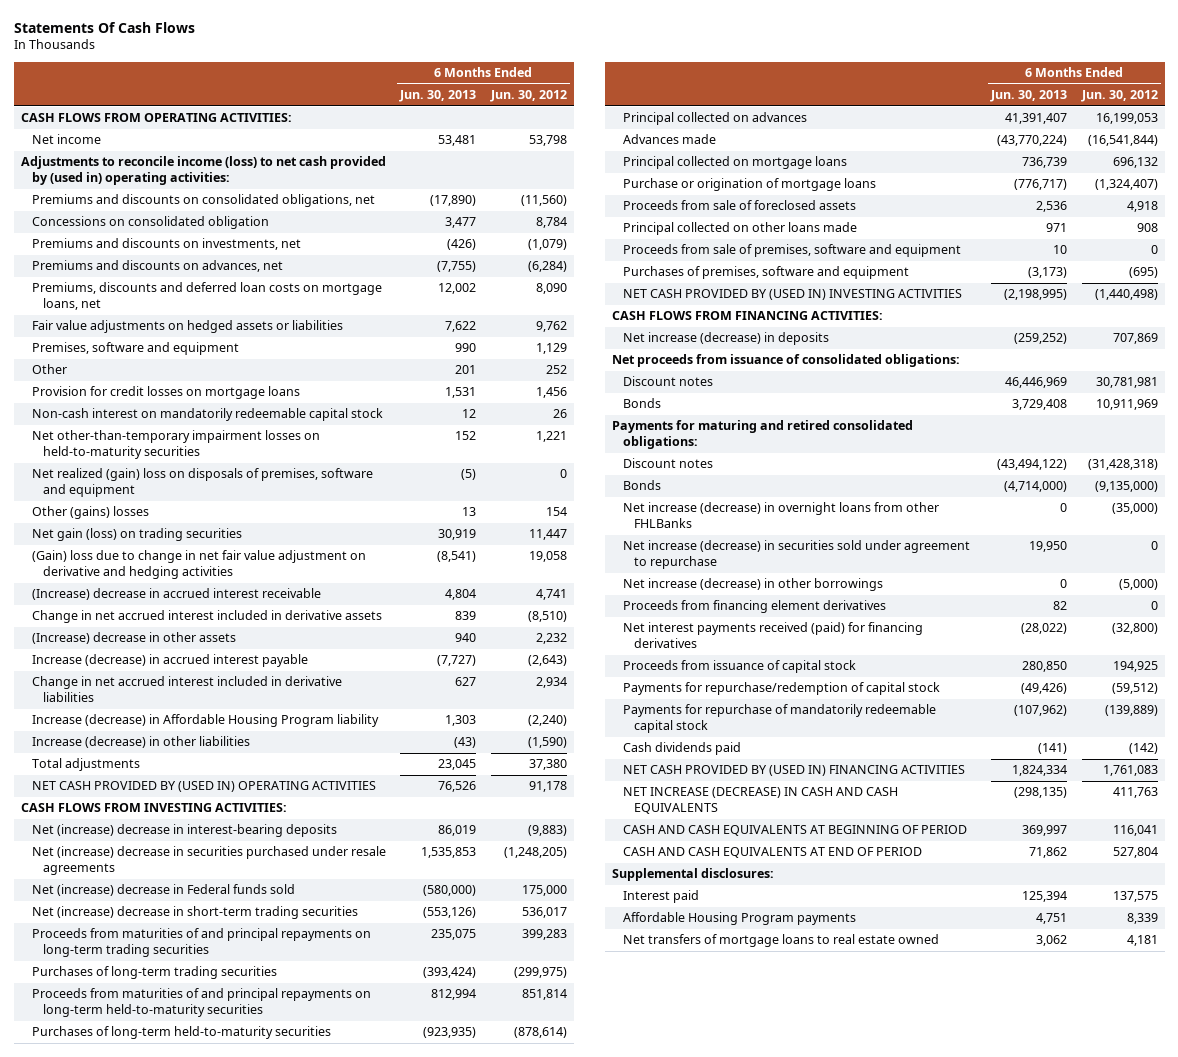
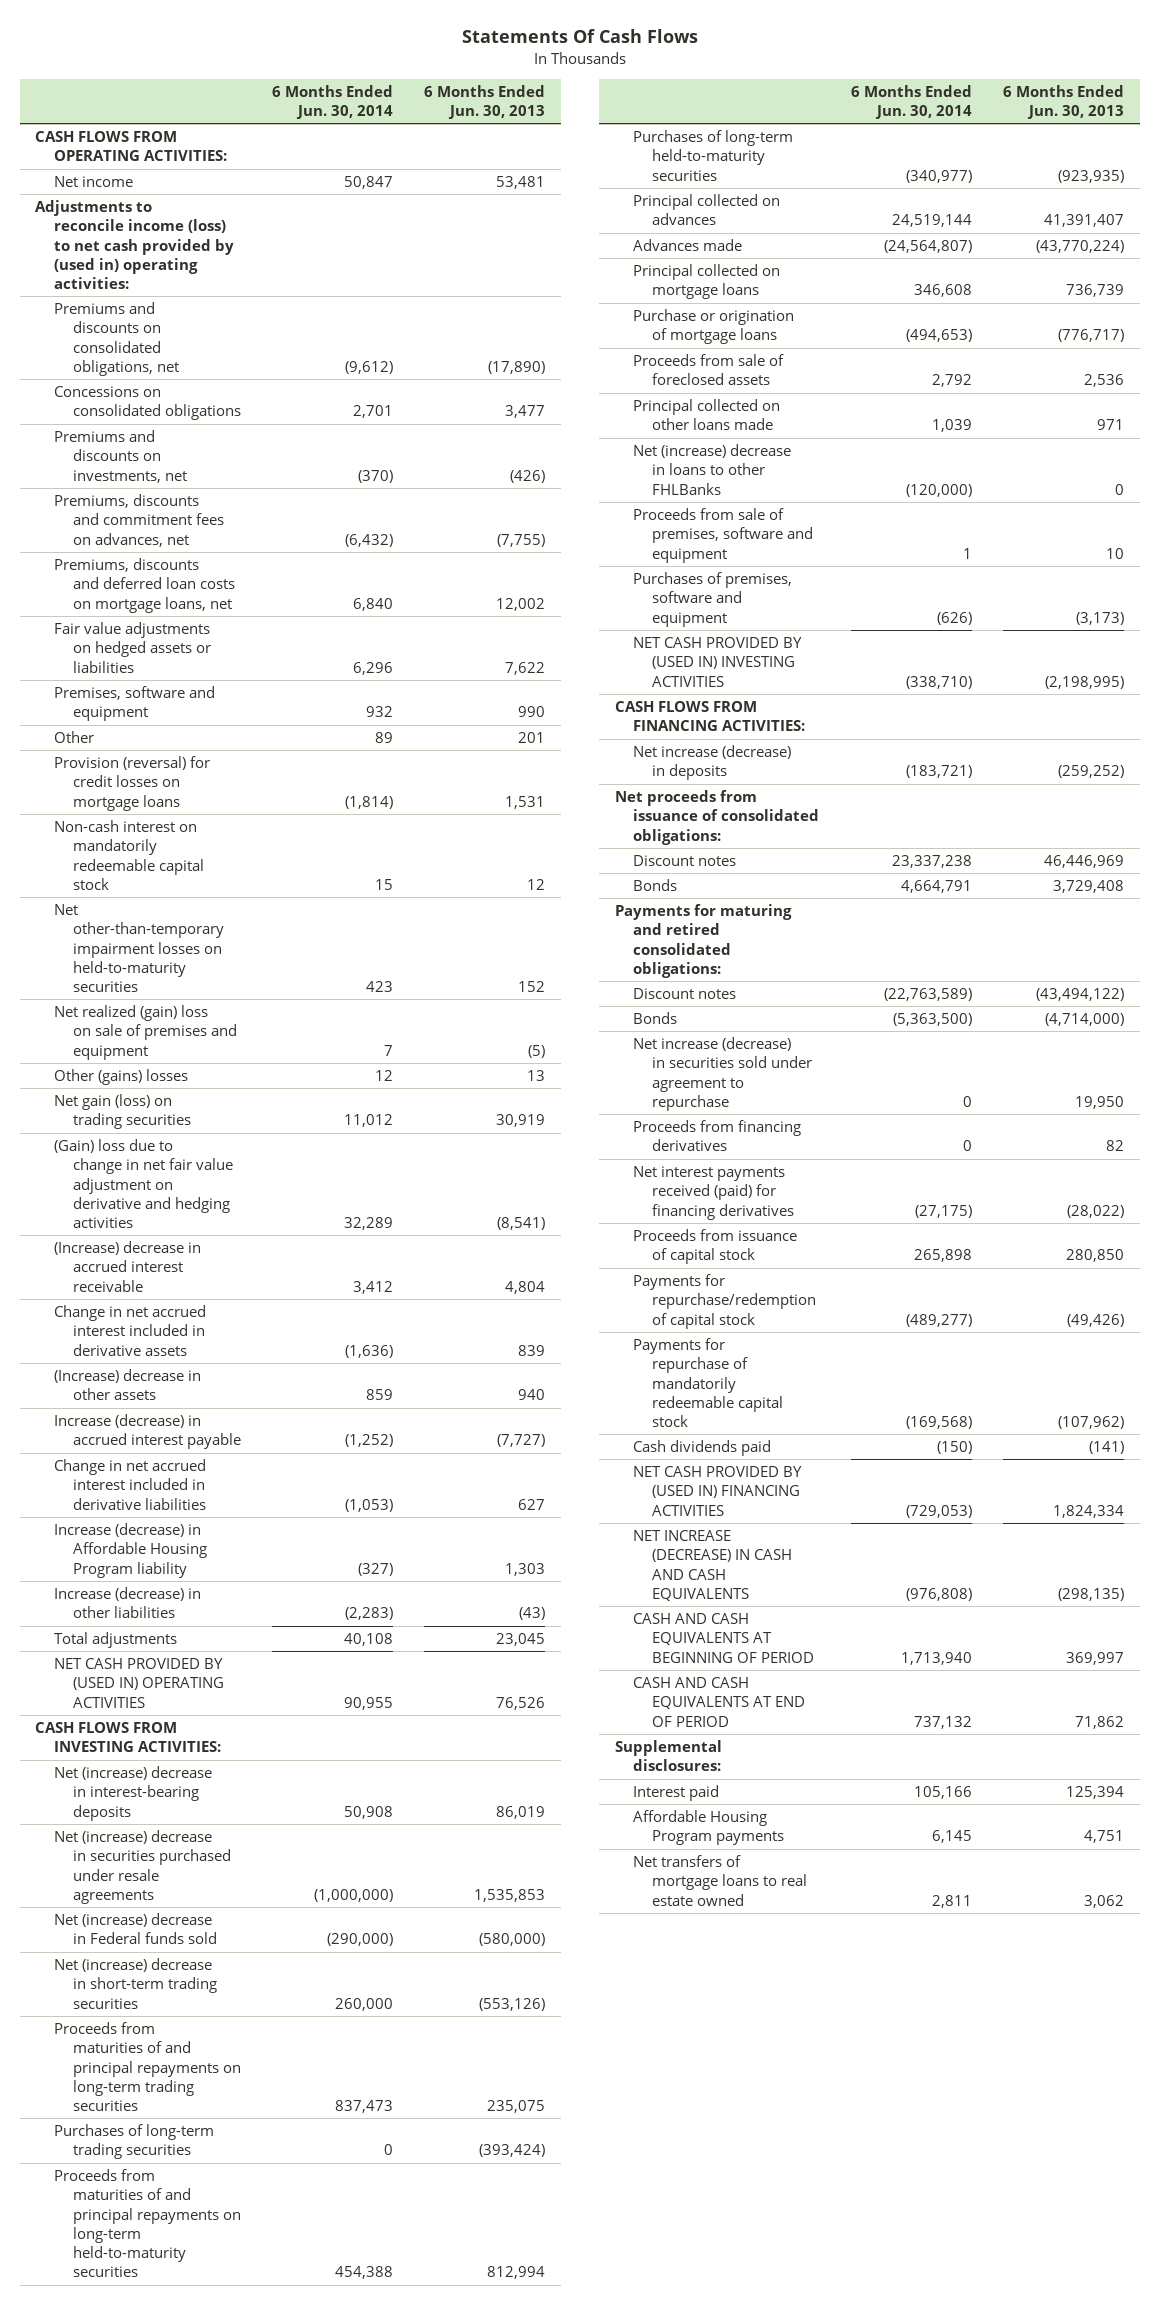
- | 6 Months Ended Jun. 30, 2013 | 6 Months Ended Jun. 30, 2012
+ | 6 Months Ended Jun. 30, 2014 | 6 Months Ended Jun. 30, 2013
- Concessions on consolidated obligation | 3,477 | 8,784
+ Concessions on consolidated obligations | 2,701 | 3,477
- Premiums and discounts on advances, net | (7,755) | (6,284)
+ Premiums, discounts and commitment fees on advances, net | (6,432) | (7,755)
- Provision for credit losses on mortgage loans | 1,531 | 1,456
+ Provision (reversal) for credit losses on mortgage loans | (1,814) | 1,531
- Net realized (gain) loss on disposals of premises, software and equipment | (5) | 0
+ Net realized (gain) loss on sale of premises and equipment | 7 | (5)
+ Net (increase) decrease in loans to other FHLBanks | (120,000) | 0
- Net increase (decrease) in overnight loans from other FHLBanks | 0 | (35,000)
- Net increase (decrease) in other borrowings | 0 | (5,000)
- Proceeds from financing element derivatives | 82 | 0
+ Proceeds from financing derivatives | 0 | 82

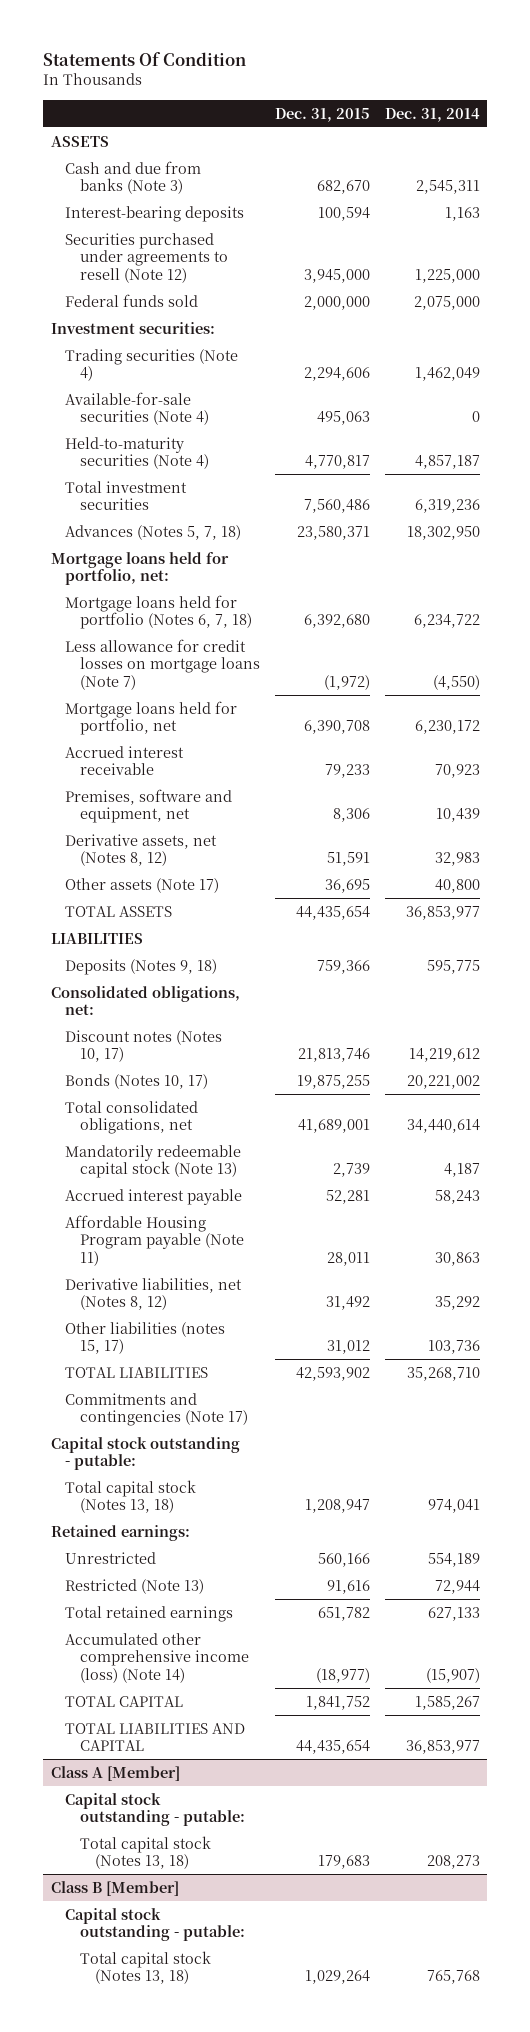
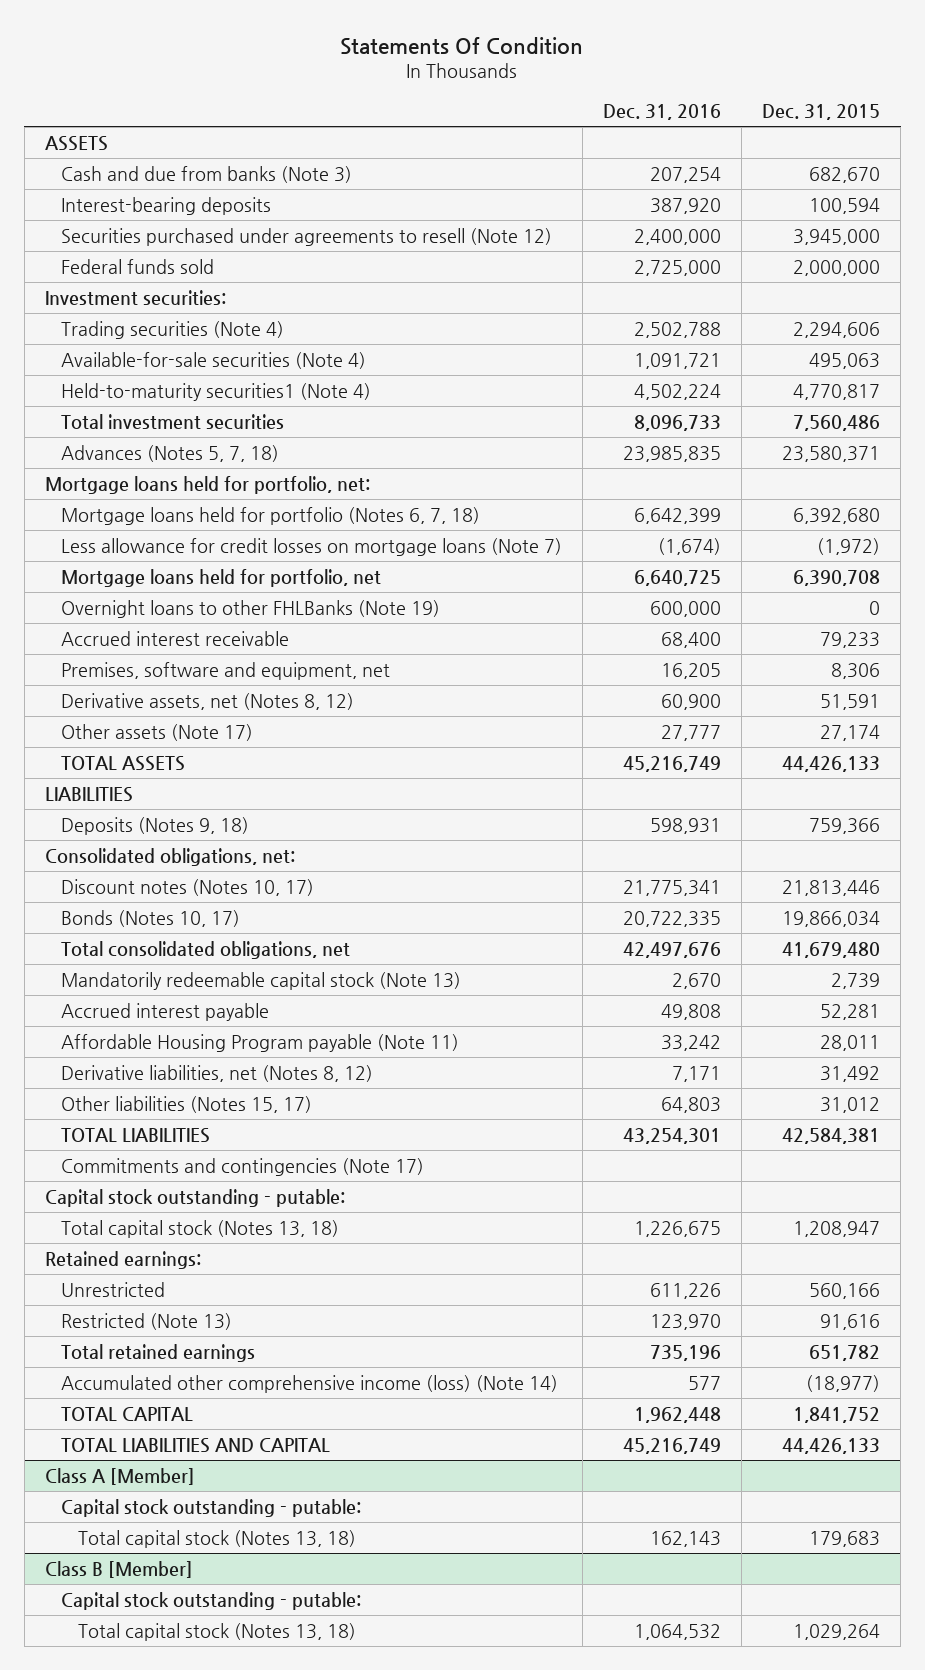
- | Dec. 31, 2015 | Dec. 31, 2014
+ | Dec. 31, 2016 | Dec. 31, 2015
- Held-to-maturity securities (Note 4) | 4,770,817 | 4,857,187
+ Held-to-maturity securities1 (Note 4) | 4,502,224 | 4,770,817
+ Overnight loans to other FHLBanks (Note 19) | 600,000 | 0
- Other assets (Note 17) | 36,695 | 40,800
- TOTAL ASSETS | 44,435,654 | 36,853,977
+ Other assets (Note 17) | 27,777 | 27,174
+ TOTAL ASSETS | 45,216,749 | 44,426,133
- Discount notes (Notes 10, 17) | 21,813,746 | 14,219,612
- Bonds (Notes 10, 17) | 19,875,255 | 20,221,002
- Total consolidated obligations, net | 41,689,001 | 34,440,614
+ Discount notes (Notes 10, 17) | 21,775,341 | 21,813,446
+ Bonds (Notes 10, 17) | 20,722,335 | 19,866,034
+ Total consolidated obligations, net | 42,497,676 | 41,679,480
- Other liabilities (notes 15, 17) | 31,012 | 103,736
- TOTAL LIABILITIES | 42,593,902 | 35,268,710
+ Other liabilities (Notes 15, 17) | 64,803 | 31,012
+ TOTAL LIABILITIES | 43,254,301 | 42,584,381
- TOTAL LIABILITIES AND CAPITAL | 44,435,654 | 36,853,977
+ TOTAL LIABILITIES AND CAPITAL | 45,216,749 | 44,426,133

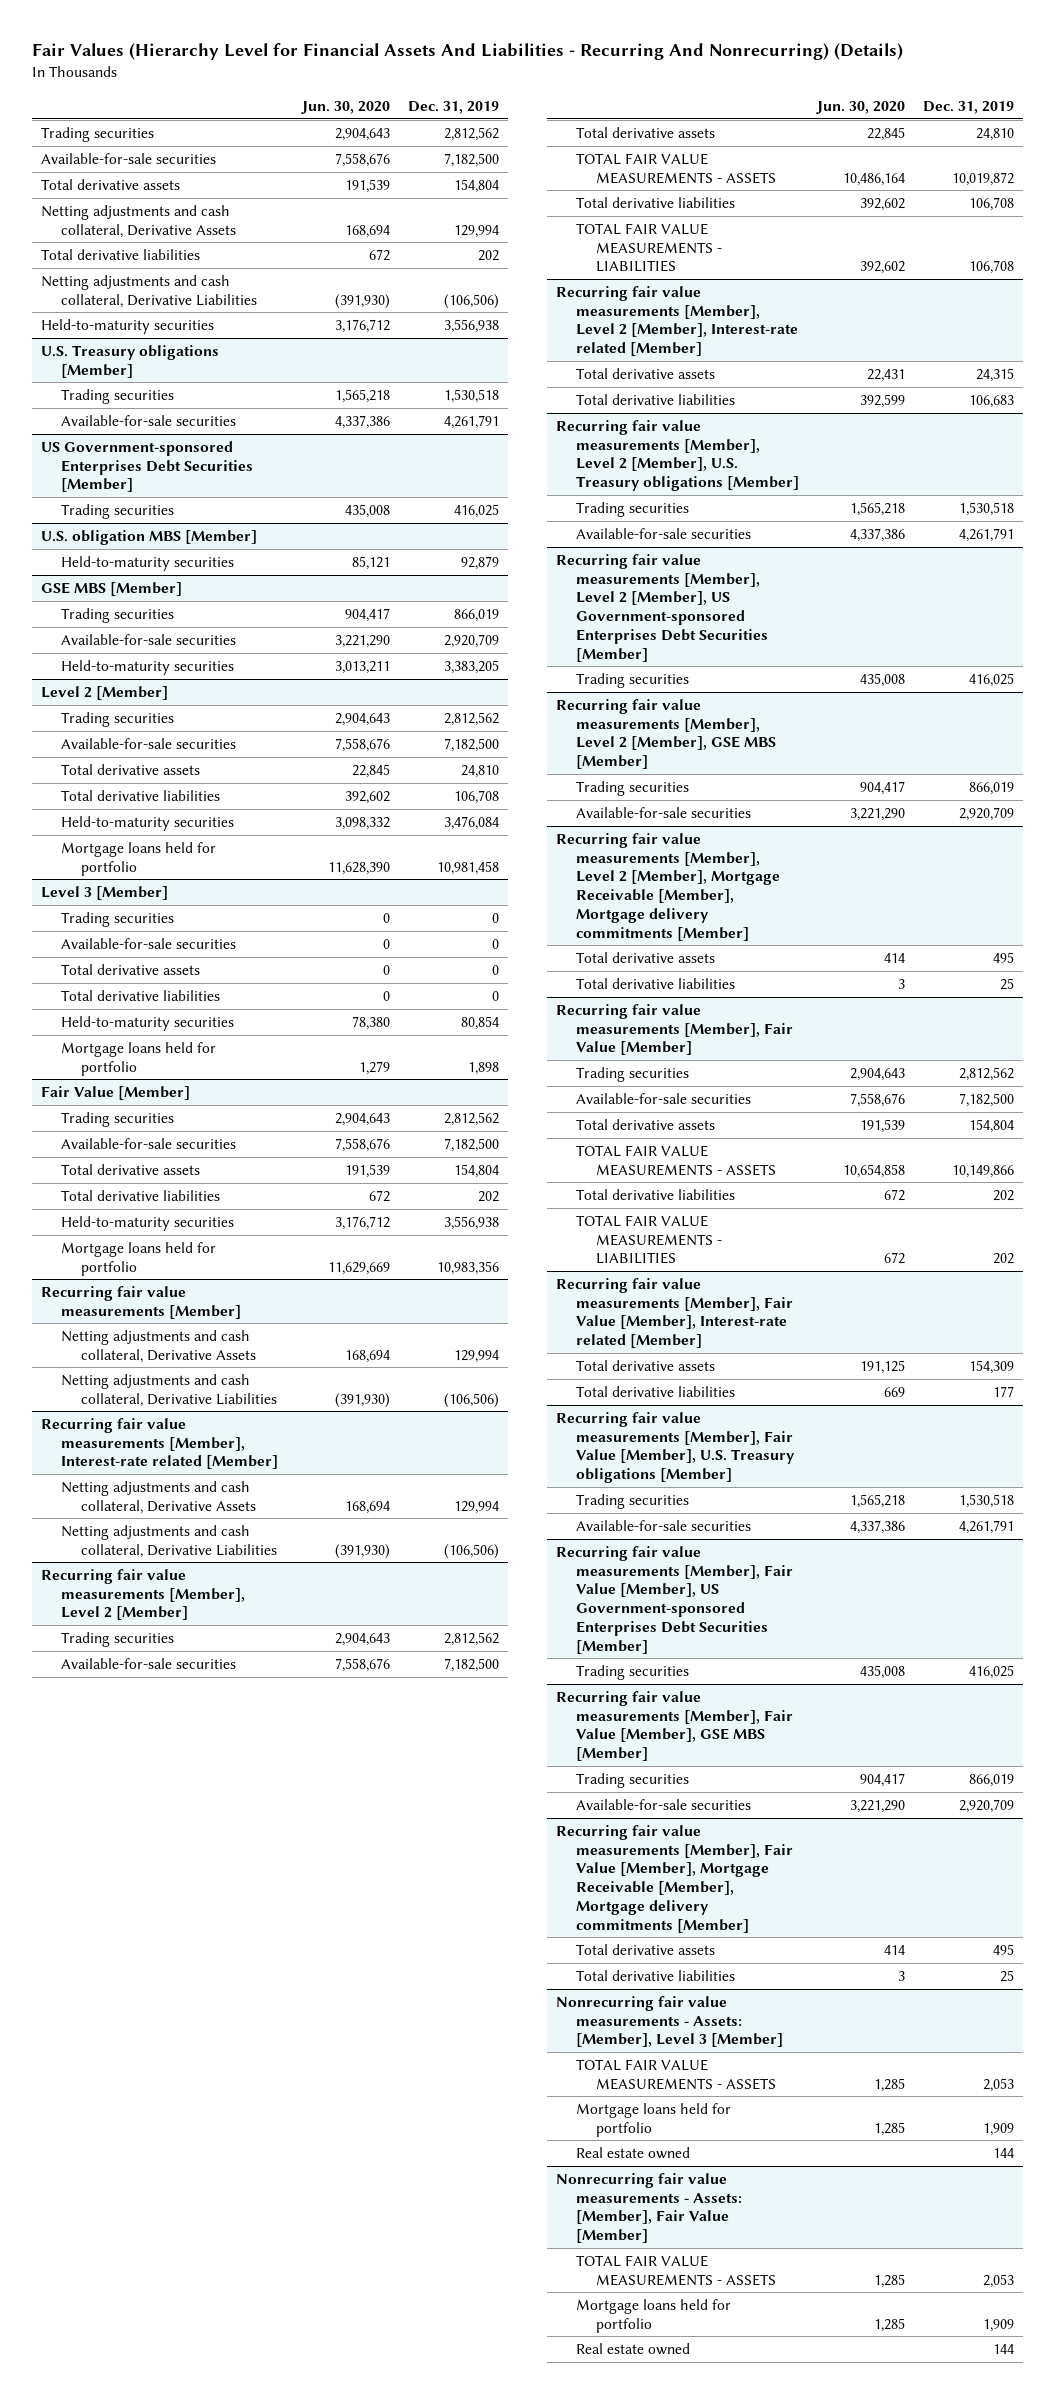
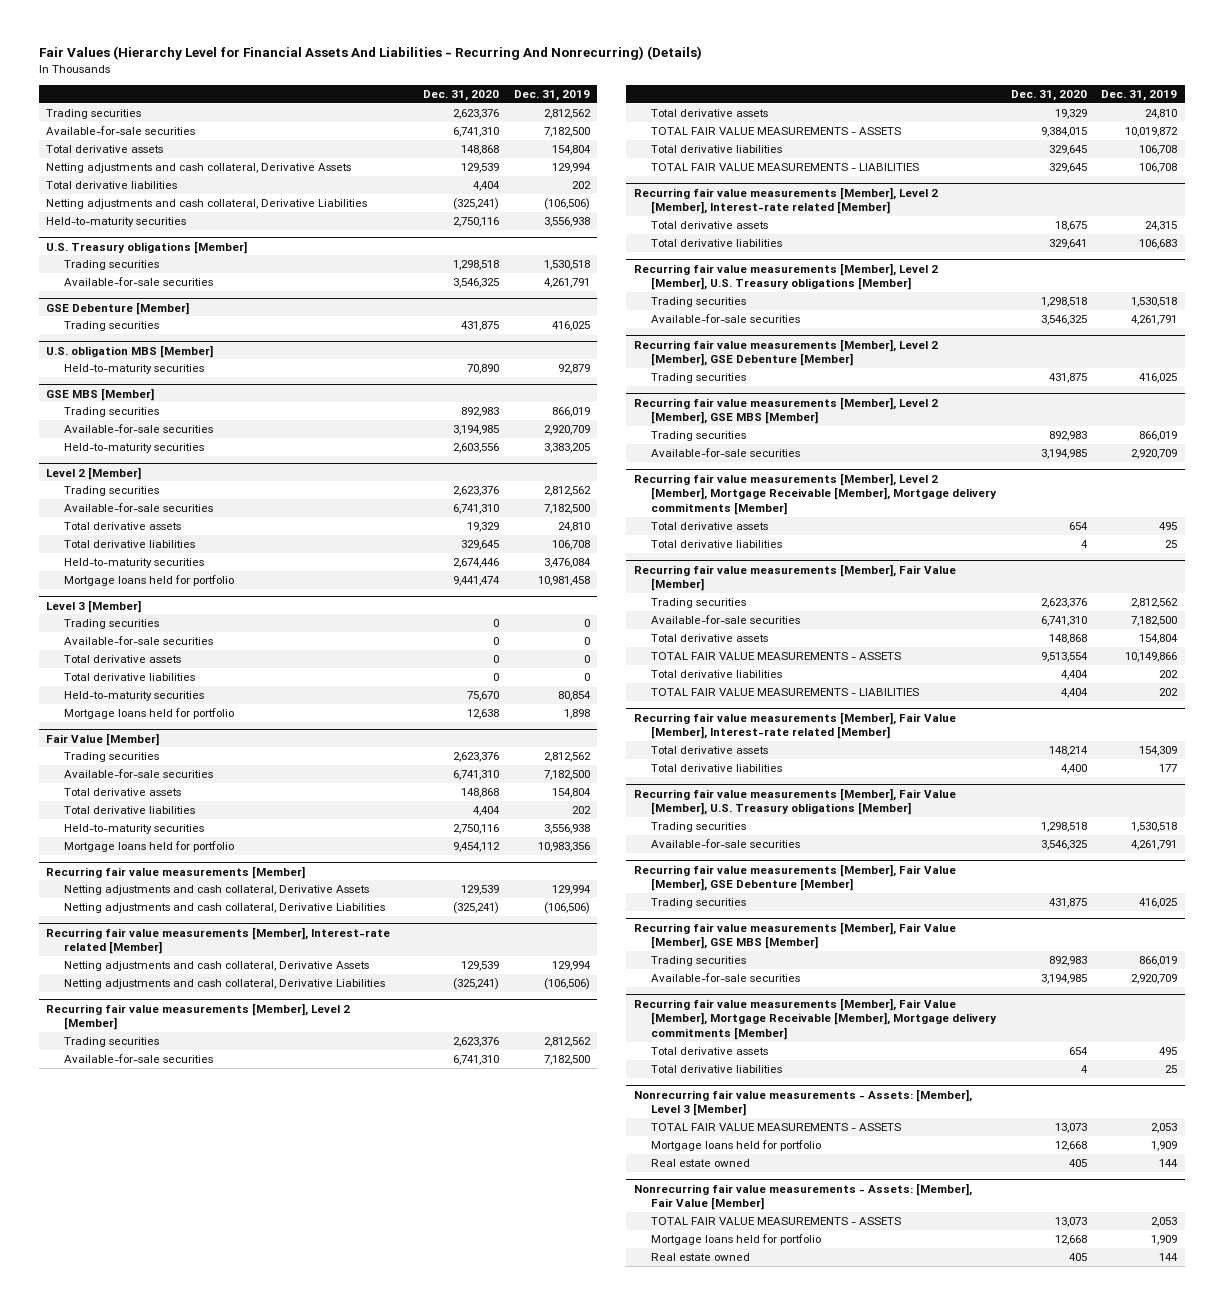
- | Jun. 30, 2020 | Dec. 31, 2019
+ | Dec. 31, 2020 | Dec. 31, 2019
- US Government-sponsored Enterprises Debt Securities [Member]
+ GSE Debenture [Member]
- Recurring fair value measurements [Member], Level 2 [Member], US Government-sponsored Enterprises Debt Securities [Member]
+ Recurring fair value measurements [Member], Level 2 [Member], GSE Debenture [Member]
- Recurring fair value measurements [Member], Fair Value [Member], US Government-sponsored Enterprises Debt Securities [Member]
+ Recurring fair value measurements [Member], Fair Value [Member], GSE Debenture [Member]

